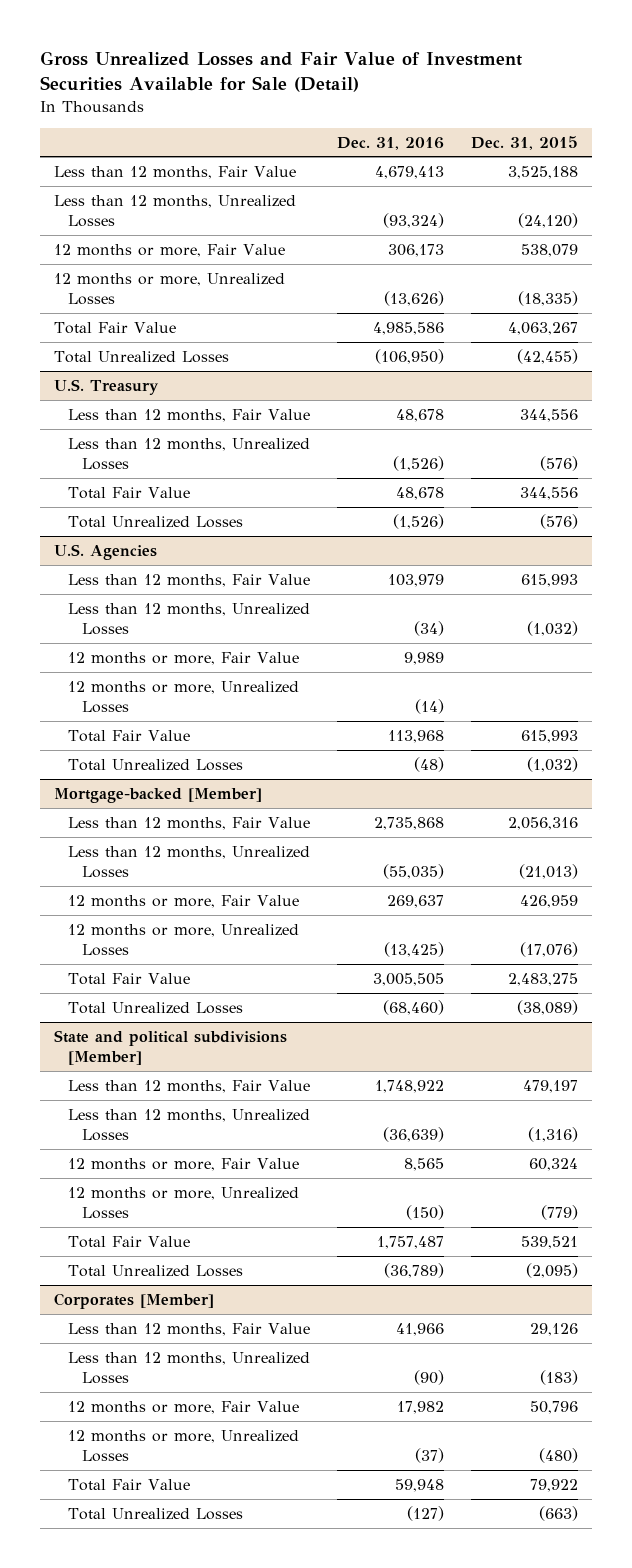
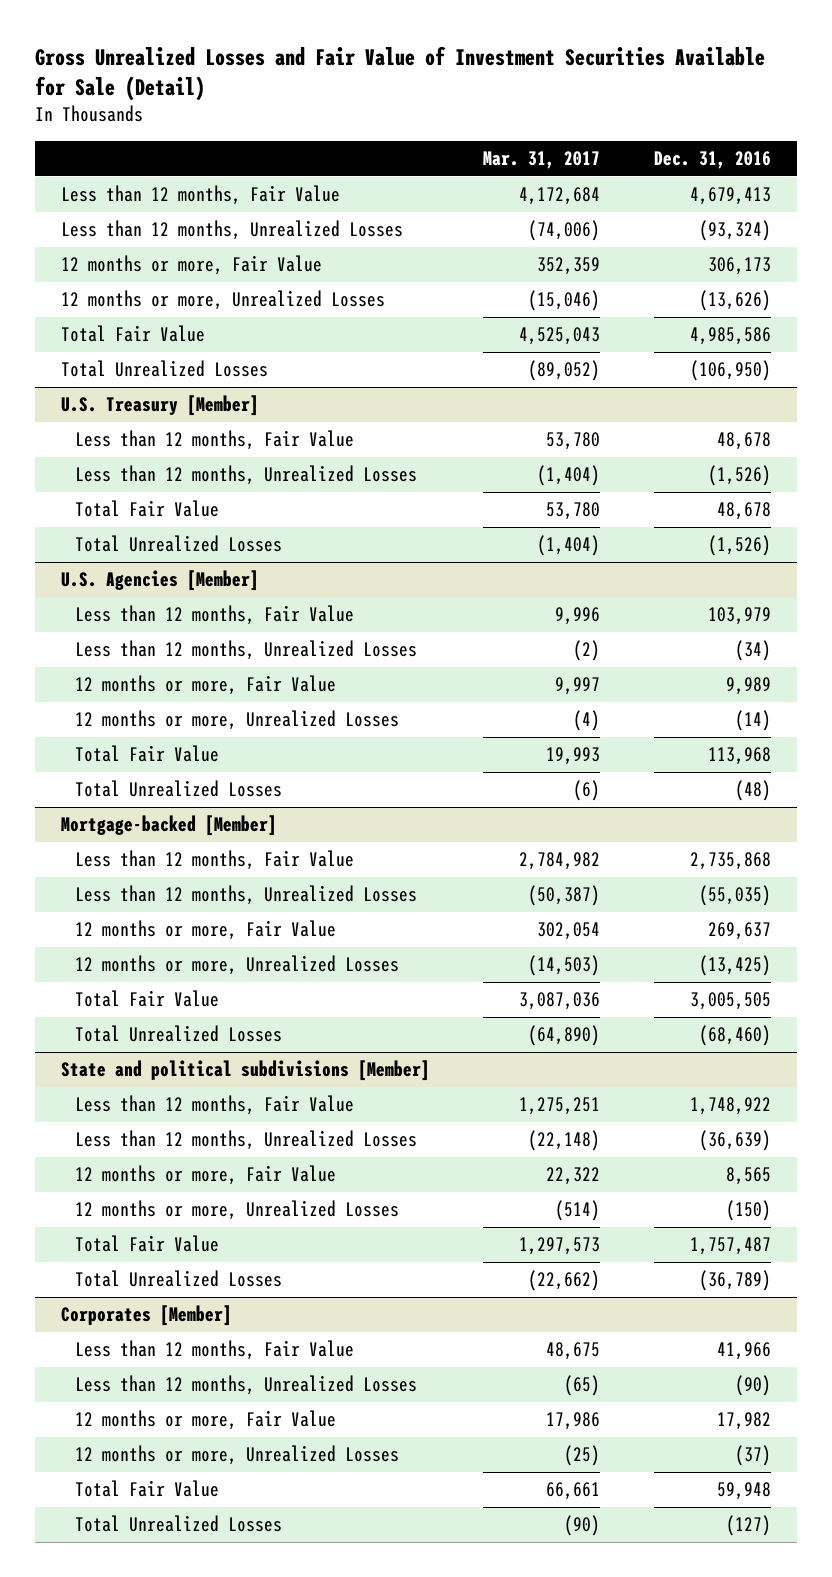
- | Dec. 31, 2016 | Dec. 31, 2015
+ | Mar. 31, 2017 | Dec. 31, 2016
- U.S. Treasury
+ U.S. Treasury [Member]
- U.S. Agencies
+ U.S. Agencies [Member]

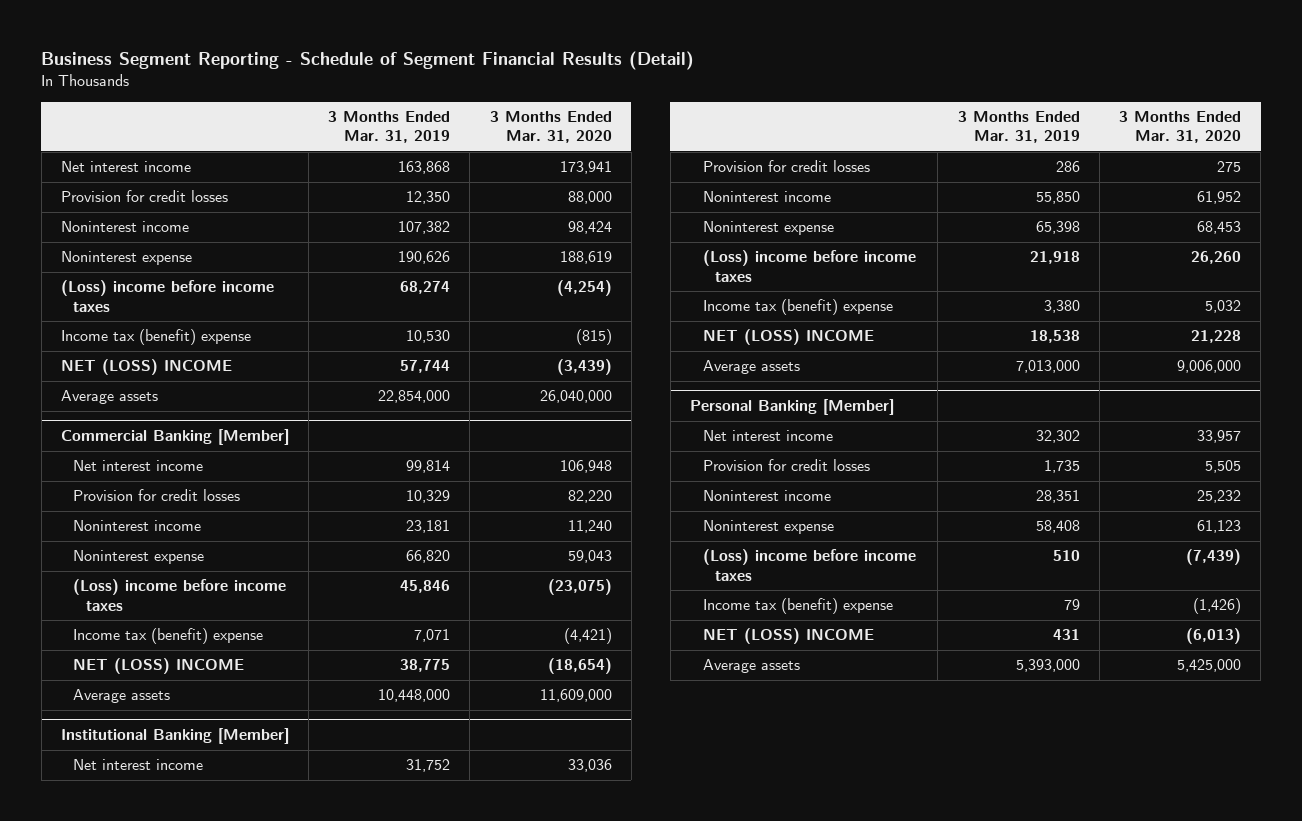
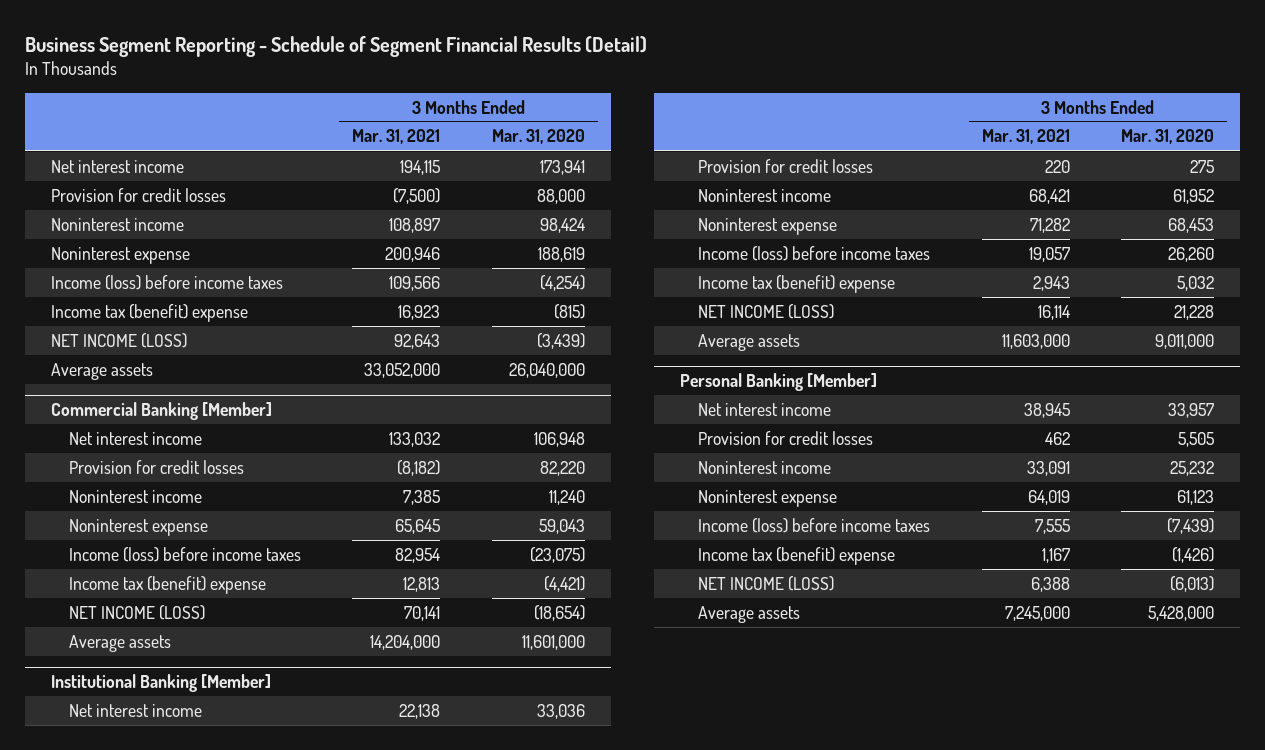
- | 3 Months Ended Mar. 31, 2019 | 3 Months Ended Mar. 31, 2020
+ | 3 Months Ended Mar. 31, 2021 | 3 Months Ended Mar. 31, 2020
- (Loss) income before income taxes | 68,274 | (4,254)
+ Income (loss) before income taxes | 109,566 | (4,254)
- NET (LOSS) INCOME | 57,744 | (3,439)
+ NET INCOME (LOSS) | 92,643 | (3,439)
@ Commercial Banking [Member]
- (Loss) income before income taxes | 45,846 | (23,075)
+ Income (loss) before income taxes | 82,954 | (23,075)
- NET (LOSS) INCOME | 38,775 | (18,654)
- Average assets | 10,448,000 | 11,609,000
+ NET INCOME (LOSS) | 70,141 | (18,654)
+ Average assets | 14,204,000 | 11,601,000
@ Institutional Banking [Member]
- (Loss) income before income taxes | 21,918 | 26,260
+ Income (loss) before income taxes | 19,057 | 26,260
- NET (LOSS) INCOME | 18,538 | 21,228
- Average assets | 7,013,000 | 9,006,000
+ NET INCOME (LOSS) | 16,114 | 21,228
+ Average assets | 11,603,000 | 9,011,000
@ Personal Banking [Member]
- (Loss) income before income taxes | 510 | (7,439)
+ Income (loss) before income taxes | 7,555 | (7,439)
- NET (LOSS) INCOME | 431 | (6,013)
- Average assets | 5,393,000 | 5,425,000
+ NET INCOME (LOSS) | 6,388 | (6,013)
+ Average assets | 7,245,000 | 5,428,000

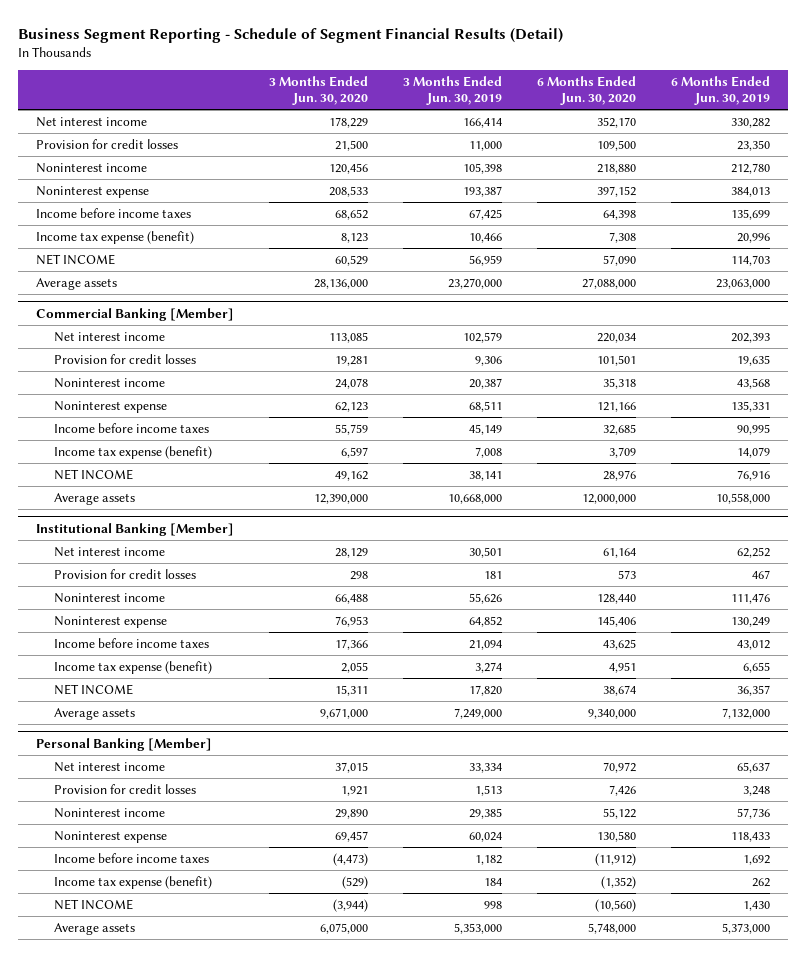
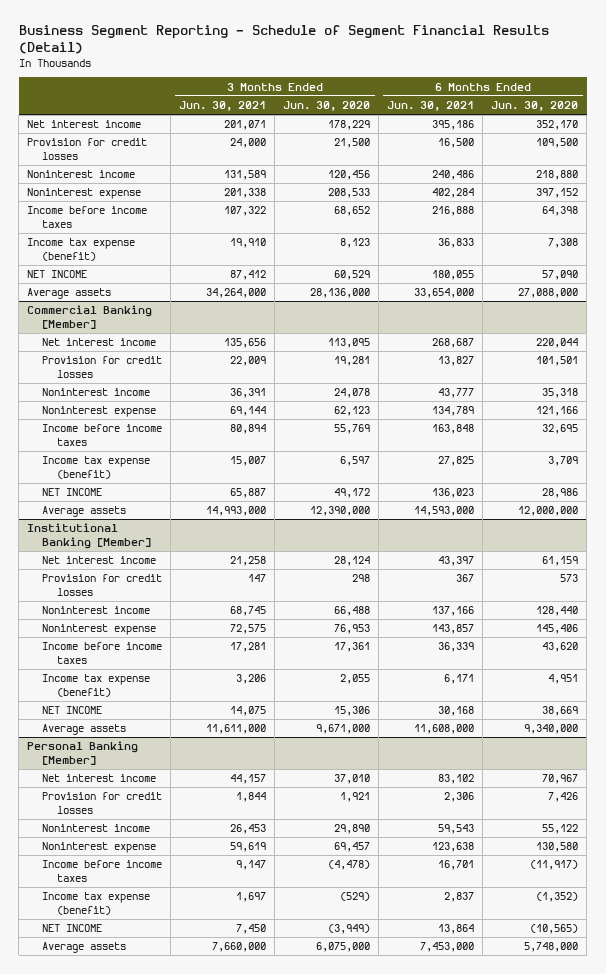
- | 3 Months Ended Jun. 30, 2020 | 3 Months Ended Jun. 30, 2019 | 6 Months Ended Jun. 30, 2020 | 6 Months Ended Jun. 30, 2019
+ | 3 Months Ended Jun. 30, 2021 | 3 Months Ended Jun. 30, 2020 | 6 Months Ended Jun. 30, 2021 | 6 Months Ended Jun. 30, 2020
@ Commercial Banking [Member]
- Net interest income | 113,085 | 102,579 | 220,034 | 202,393
+ Net interest income | 135,656 | 113,095 | 268,687 | 220,044
- Income before income taxes | 55,759 | 45,149 | 32,685 | 90,995
+ Income before income taxes | 80,894 | 55,769 | 163,848 | 32,695
- NET INCOME | 49,162 | 38,141 | 28,976 | 76,916
+ NET INCOME | 65,887 | 49,172 | 136,023 | 28,986
@ Institutional Banking [Member]
- Net interest income | 28,129 | 30,501 | 61,164 | 62,252
+ Net interest income | 21,258 | 28,124 | 43,397 | 61,159
- Income before income taxes | 17,366 | 21,094 | 43,625 | 43,012
+ Income before income taxes | 17,281 | 17,361 | 36,339 | 43,620
- NET INCOME | 15,311 | 17,820 | 38,674 | 36,357
+ NET INCOME | 14,075 | 15,306 | 30,168 | 38,669
@ Personal Banking [Member]
- Net interest income | 37,015 | 33,334 | 70,972 | 65,637
+ Net interest income | 44,157 | 37,010 | 83,102 | 70,967
- Income before income taxes | (4,473) | 1,182 | (11,912) | 1,692
+ Income before income taxes | 9,147 | (4,478) | 16,701 | (11,917)
- NET INCOME | (3,944) | 998 | (10,560) | 1,430
+ NET INCOME | 7,450 | (3,949) | 13,864 | (10,565)

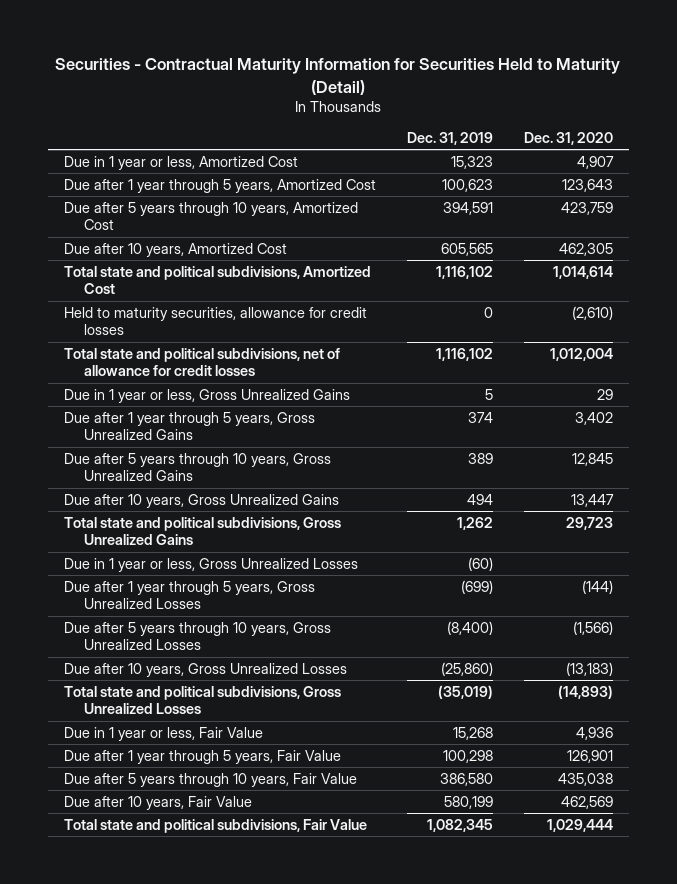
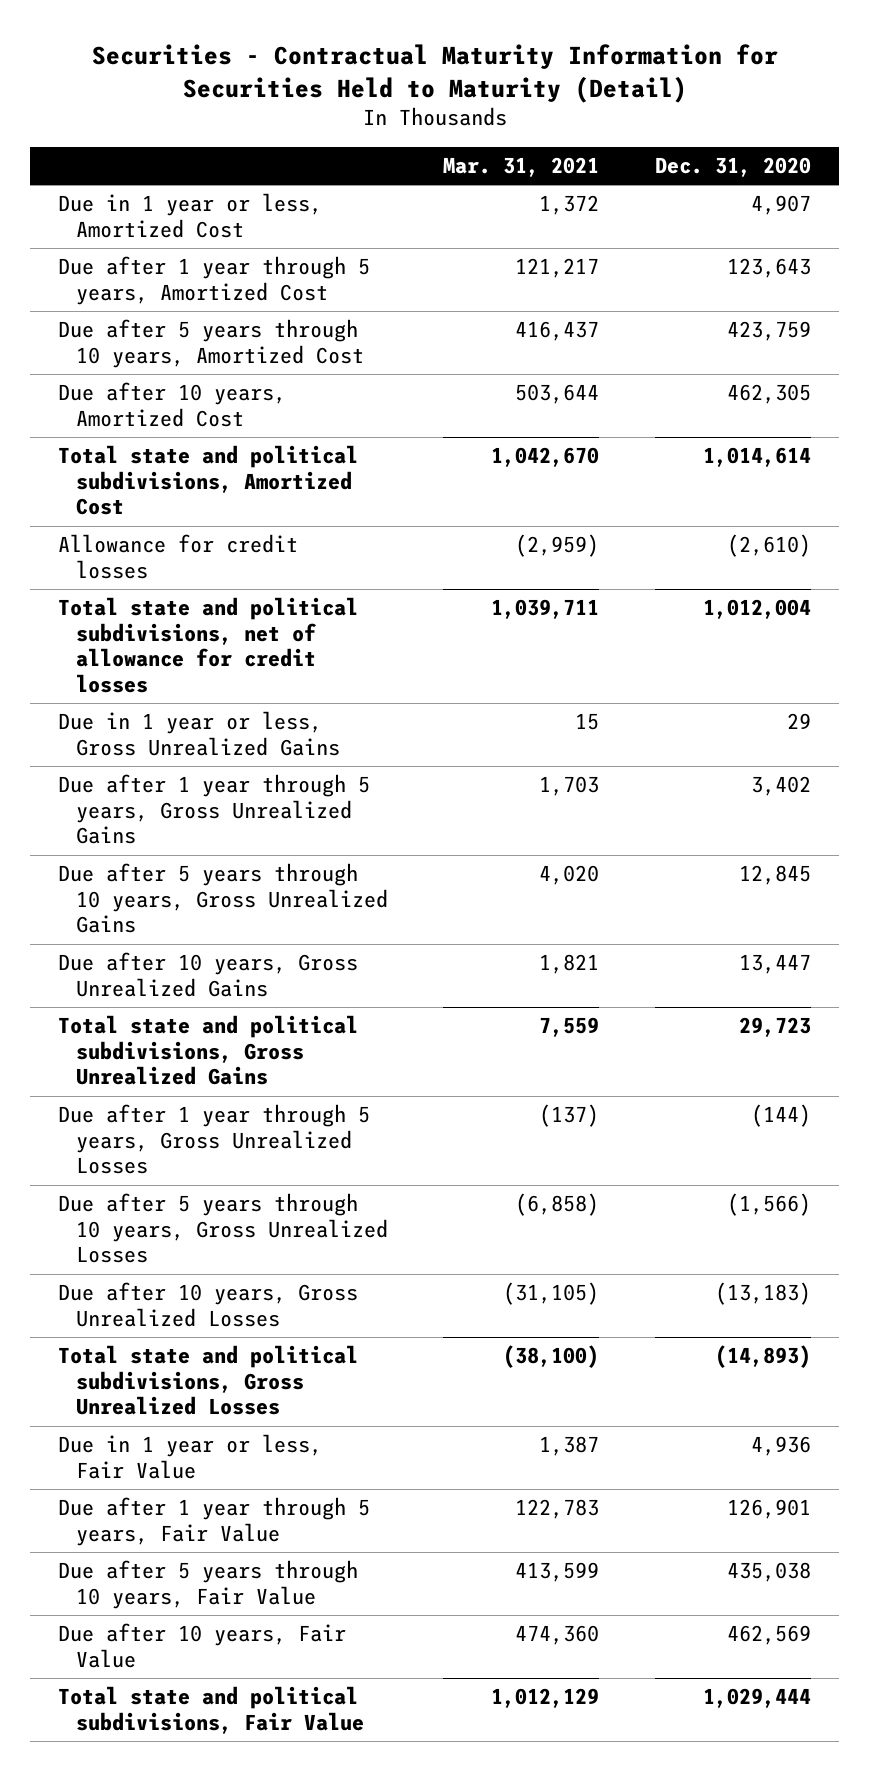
- | Dec. 31, 2019 | Dec. 31, 2020
+ | Mar. 31, 2021 | Dec. 31, 2020
- Held to maturity securities, allowance for credit losses | 0 | (2,610)
+ Allowance for credit losses | (2,959) | (2,610)
- Due in 1 year or less, Gross Unrealized Losses | (60) |

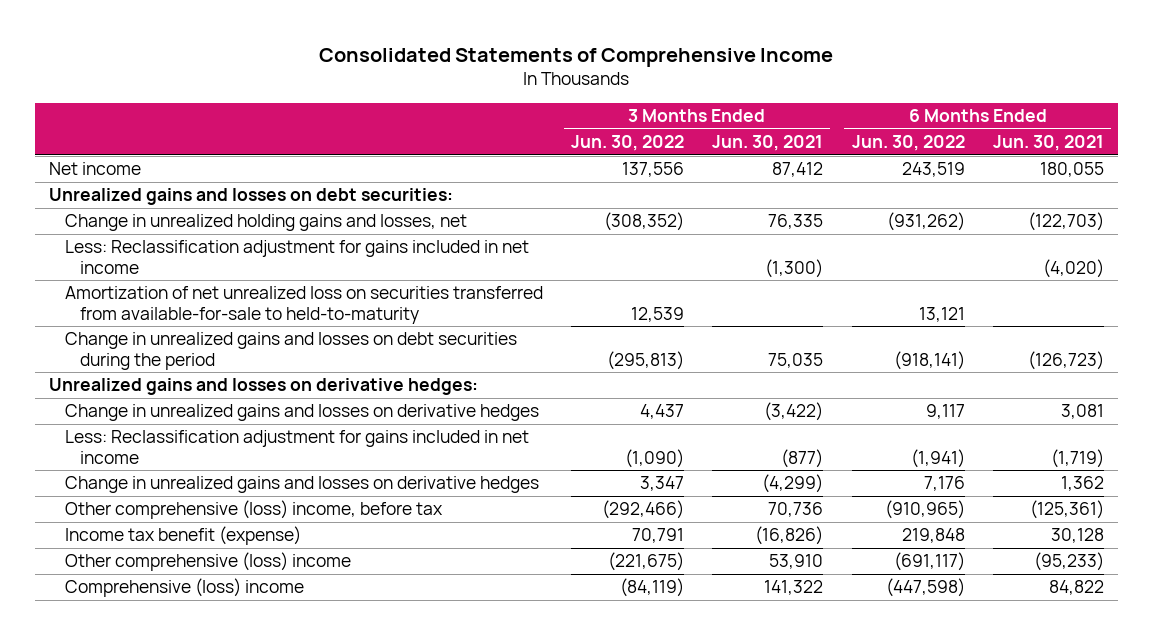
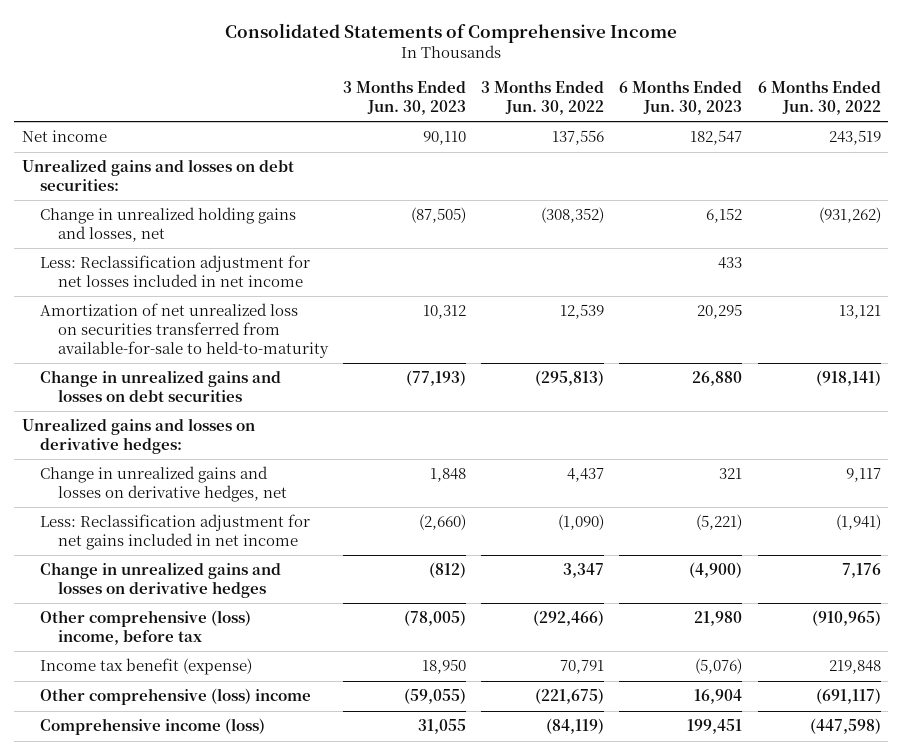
- | 3 Months Ended Jun. 30, 2022 | 3 Months Ended Jun. 30, 2021 | 6 Months Ended Jun. 30, 2022 | 6 Months Ended Jun. 30, 2021
+ | 3 Months Ended Jun. 30, 2023 | 3 Months Ended Jun. 30, 2022 | 6 Months Ended Jun. 30, 2023 | 6 Months Ended Jun. 30, 2022
- Less: Reclassification adjustment for gains included in net income | | (1,300) | | (4,020)
+ Less: Reclassification adjustment for net losses included in net income | | | 433 |
- Change in unrealized gains and losses on debt securities during the period | (295,813) | 75,035 | (918,141) | (126,723)
+ Change in unrealized gains and losses on debt securities | (77,193) | (295,813) | 26,880 | (918,141)
- Change in unrealized gains and losses on derivative hedges | 4,437 | (3,422) | 9,117 | 3,081
- Less: Reclassification adjustment for gains included in net income | (1,090) | (877) | (1,941) | (1,719)
+ Change in unrealized gains and losses on derivative hedges, net | 1,848 | 4,437 | 321 | 9,117
+ Less: Reclassification adjustment for net gains included in net income | (2,660) | (1,090) | (5,221) | (1,941)
- Comprehensive (loss) income | (84,119) | 141,322 | (447,598) | 84,822
+ Comprehensive income (loss) | 31,055 | (84,119) | 199,451 | (447,598)

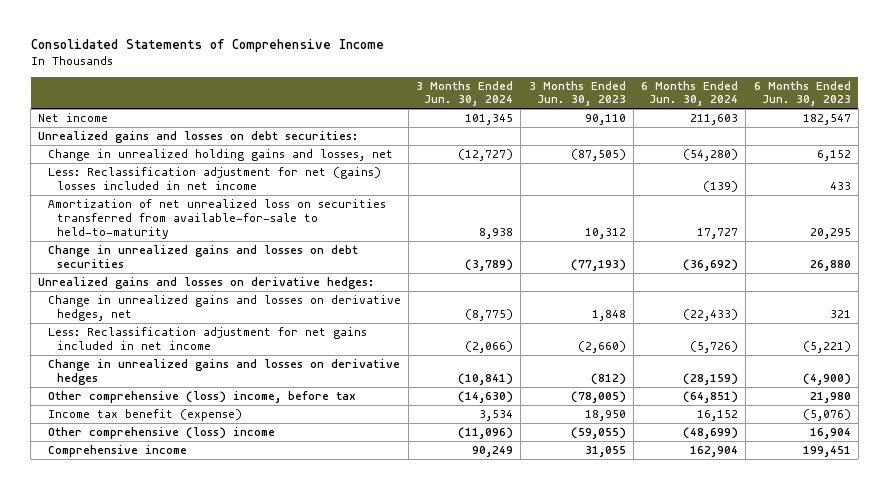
- | 3 Months Ended Jun. 30, 2023 | 3 Months Ended Jun. 30, 2022 | 6 Months Ended Jun. 30, 2023 | 6 Months Ended Jun. 30, 2022
+ | 3 Months Ended Jun. 30, 2024 | 3 Months Ended Jun. 30, 2023 | 6 Months Ended Jun. 30, 2024 | 6 Months Ended Jun. 30, 2023
- Less: Reclassification adjustment for net losses included in net income | | | 433 |
+ Less: Reclassification adjustment for net (gains) losses included in net income | | | (139) | 433
- Comprehensive income (loss) | 31,055 | (84,119) | 199,451 | (447,598)
+ Comprehensive income | 90,249 | 31,055 | 162,904 | 199,451

